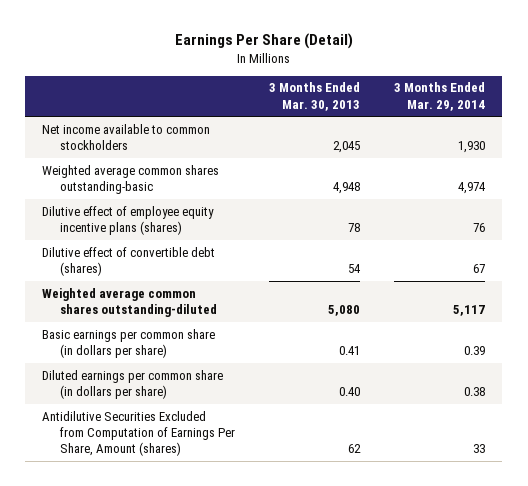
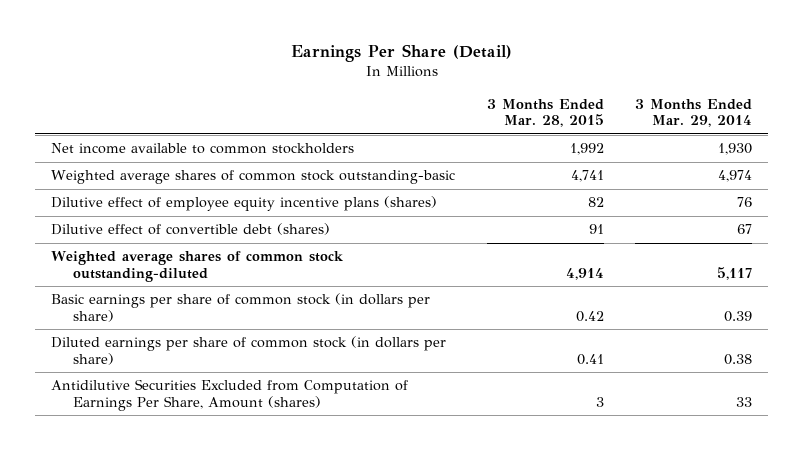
- | 3 Months Ended Mar. 30, 2013 | 3 Months Ended Mar. 29, 2014
+ | 3 Months Ended Mar. 28, 2015 | 3 Months Ended Mar. 29, 2014
- Weighted average common shares outstanding-basic | 4,948 | 4,974
+ Weighted average shares of common stock outstanding-basic | 4,741 | 4,974
- Weighted average common shares outstanding-diluted | 5,080 | 5,117
- Basic earnings per common share (in dollars per share) | 0.41 | 0.39
- Diluted earnings per common share (in dollars per share) | 0.40 | 0.38
+ Weighted average shares of common stock outstanding-diluted | 4,914 | 5,117
+ Basic earnings per share of common stock (in dollars per share) | 0.42 | 0.39
+ Diluted earnings per share of common stock (in dollars per share) | 0.41 | 0.38

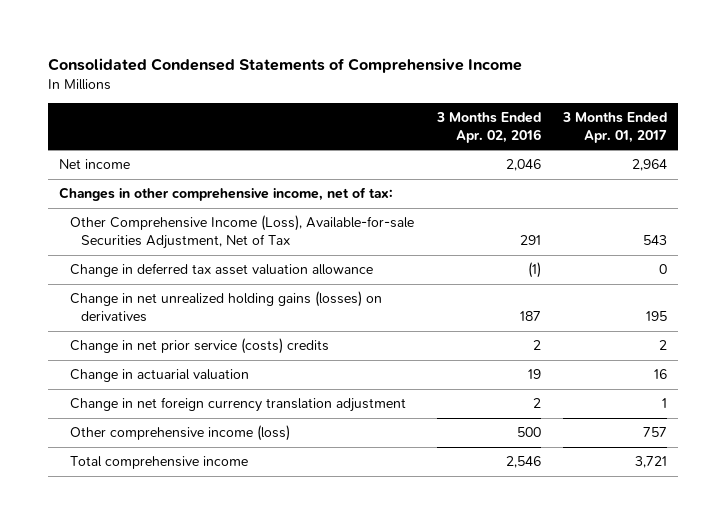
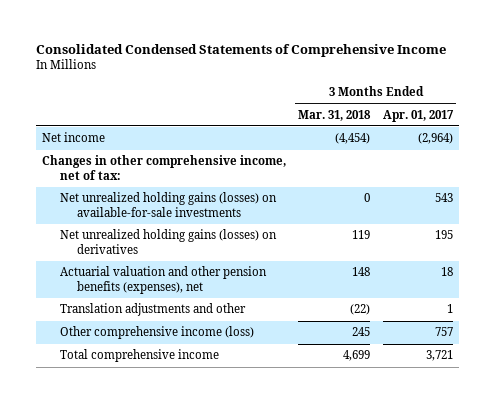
- | 3 Months Ended Apr. 02, 2016 | 3 Months Ended Apr. 01, 2017
+ | 3 Months Ended Mar. 31, 2018 | 3 Months Ended Apr. 01, 2017
- Net income | 2,046 | 2,964
+ Net income | (4,454) | (2,964)
- Other Comprehensive Income (Loss), Available-for-sale Securities Adjustment, Net of Tax | 291 | 543
- Change in deferred tax asset valuation allowance | (1) | 0
- Change in net unrealized holding gains (losses) on derivatives | 187 | 195
- Change in net prior service (costs) credits | 2 | 2
- Change in actuarial valuation | 19 | 16
- Change in net foreign currency translation adjustment | 2 | 1
+ Net unrealized holding gains (losses) on available-for-sale investments | 0 | 543
+ Net unrealized holding gains (losses) on derivatives | 119 | 195
+ Actuarial valuation and other pension benefits (expenses), net | 148 | 18
+ Translation adjustments and other | (22) | 1

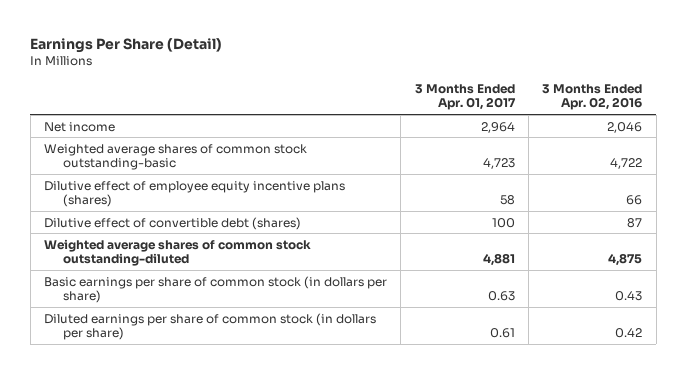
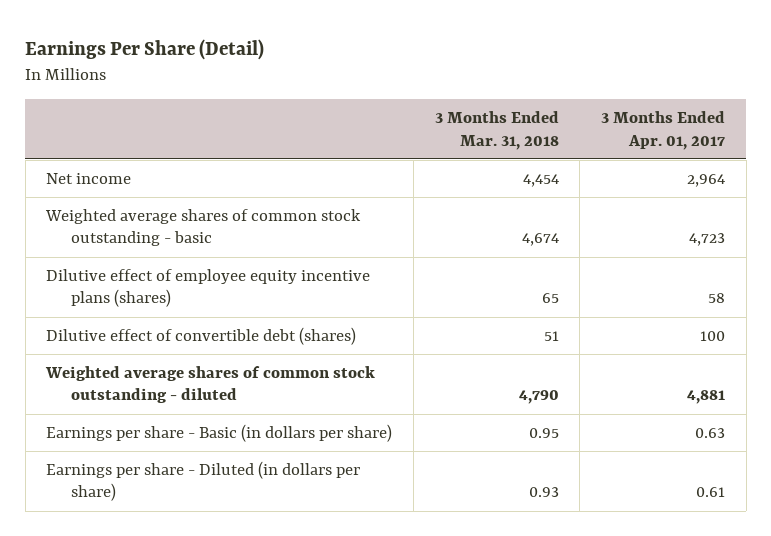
- | 3 Months Ended Apr. 01, 2017 | 3 Months Ended Apr. 02, 2016
+ | 3 Months Ended Mar. 31, 2018 | 3 Months Ended Apr. 01, 2017
- Weighted average shares of common stock outstanding-basic | 4,723 | 4,722
+ Weighted average shares of common stock outstanding - basic | 4,674 | 4,723
- Weighted average shares of common stock outstanding-diluted | 4,881 | 4,875
- Basic earnings per share of common stock (in dollars per share) | 0.63 | 0.43
- Diluted earnings per share of common stock (in dollars per share) | 0.61 | 0.42
+ Weighted average shares of common stock outstanding - diluted | 4,790 | 4,881
+ Earnings per share - Basic (in dollars per share) | 0.95 | 0.63
+ Earnings per share - Diluted (in dollars per share) | 0.93 | 0.61

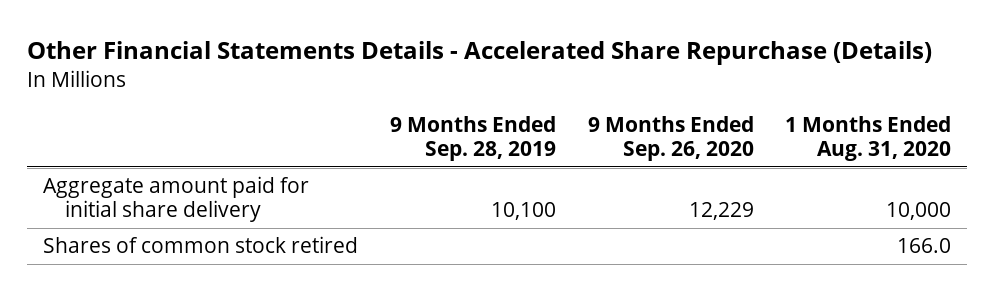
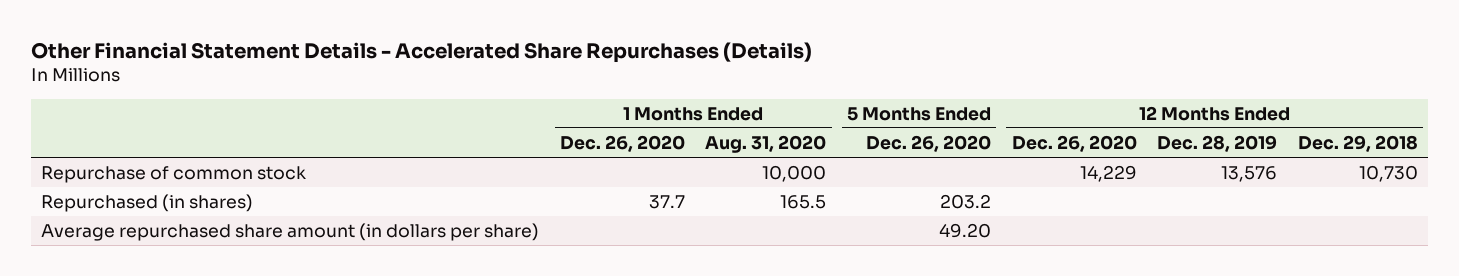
- Other Financial Statements Details - Accelerated Share Repurchase (Details)
+ Other Financial Statement Details - Accelerated Share Repurchases (Details)
- | 9 Months Ended Sep. 28, 2019 | 9 Months Ended Sep. 26, 2020 | 1 Months Ended Aug. 31, 2020
+ | 1 Months Ended Dec. 26, 2020 | 1 Months Ended Aug. 31, 2020 | 5 Months Ended Dec. 26, 2020 | 12 Months Ended Dec. 26, 2020 | 12 Months Ended Dec. 28, 2019 | 12 Months Ended Dec. 29, 2018
- Aggregate amount paid for initial share delivery | 10,100 | 12,229 | 10,000
- Shares of common stock retired | | | 166.0
+ Repurchase of common stock | | 10,000 | | 14,229 | 13,576 | 10,730
+ Repurchased (in shares) | 37.7 | 165.5 | 203.2 | | |
+ Average repurchased share amount (in dollars per share) | | | 49.20 | | |

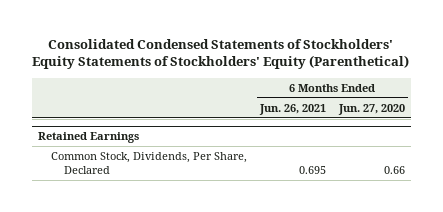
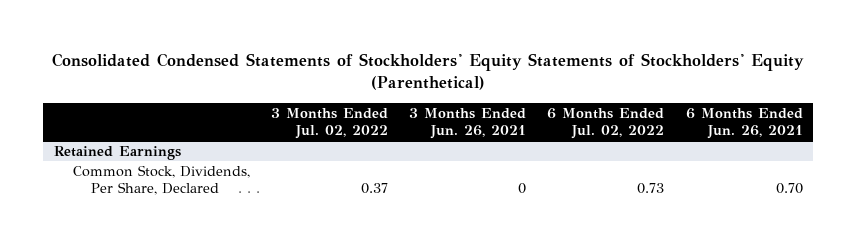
- | 6 Months Ended Jun. 26, 2021 | 6 Months Ended Jun. 27, 2020
+ | 3 Months Ended Jul. 02, 2022 | 3 Months Ended Jun. 26, 2021 | 6 Months Ended Jul. 02, 2022 | 6 Months Ended Jun. 26, 2021
@ Retained Earnings
- Common Stock, Dividends, Per Share, Declared | 0.695 | 0.66
+ Common Stock, Dividends, Per Share, Declared | 0.37 | 0 | 0.73 | 0.70

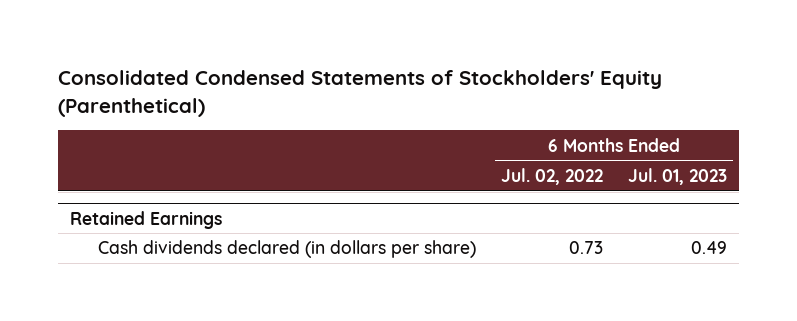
- Consolidated Condensed Statements of Stockholders' Equity Statements of Stockholders' Equity (Parenthetical)
+ Consolidated Condensed Statements of Stockholders' Equity (Parenthetical)
- | 3 Months Ended Jul. 02, 2022 | 3 Months Ended Jun. 26, 2021 | 6 Months Ended Jul. 02, 2022 | 6 Months Ended Jun. 26, 2021
+ | 6 Months Ended Jul. 02, 2022 | 6 Months Ended Jul. 01, 2023
@ Retained Earnings
- Common Stock, Dividends, Per Share, Declared | 0.37 | 0 | 0.73 | 0.70
+ Cash dividends declared (in dollars per share) | 0.73 | 0.49

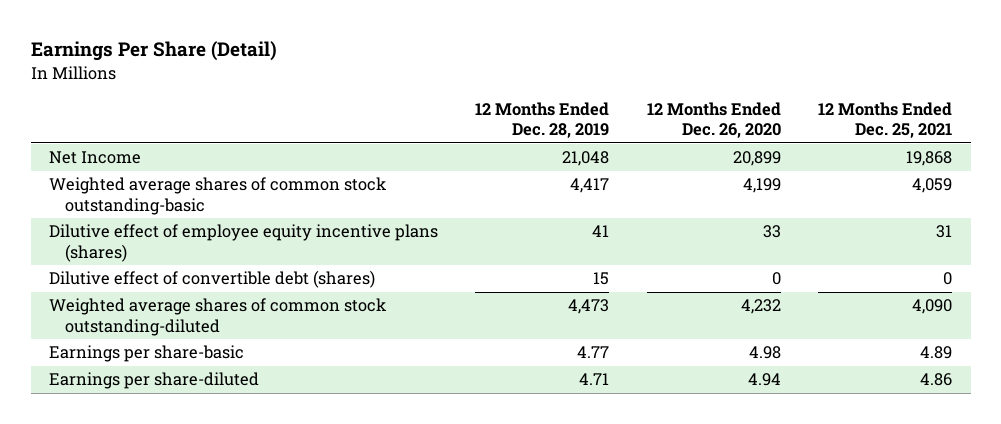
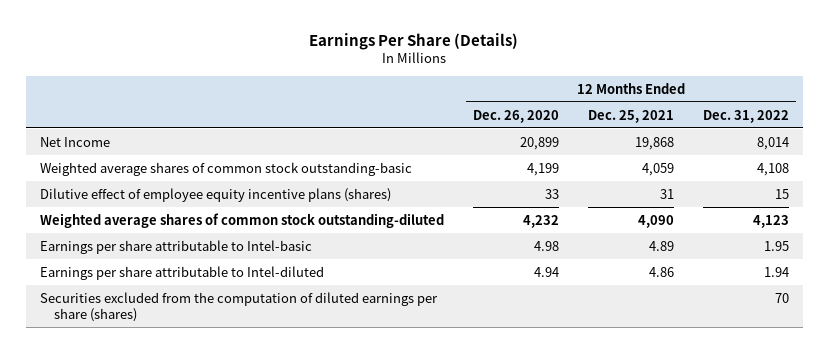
- Earnings Per Share (Detail)
+ Earnings Per Share (Details)
- | 12 Months Ended Dec. 28, 2019 | 12 Months Ended Dec. 26, 2020 | 12 Months Ended Dec. 25, 2021
+ | 12 Months Ended Dec. 26, 2020 | 12 Months Ended Dec. 25, 2021 | 12 Months Ended Dec. 31, 2022
- Dilutive effect of convertible debt (shares) | 15 | 0 | 0
- Earnings per share-basic | 4.77 | 4.98 | 4.89
- Earnings per share-diluted | 4.71 | 4.94 | 4.86
+ Earnings per share attributable to Intel-basic | 4.98 | 4.89 | 1.95
+ Earnings per share attributable to Intel-diluted | 4.94 | 4.86 | 1.94
+ Securities excluded from the computation of diluted earnings per share (shares) | | | 70

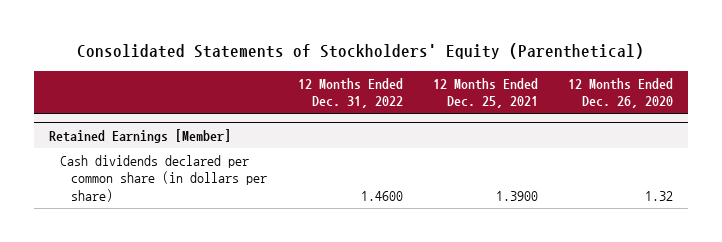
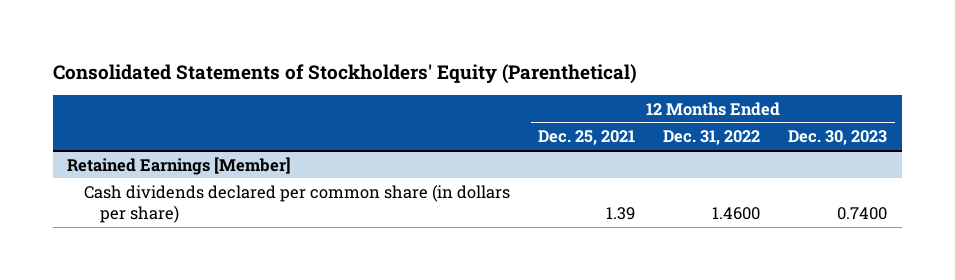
- | 12 Months Ended Dec. 31, 2022 | 12 Months Ended Dec. 25, 2021 | 12 Months Ended Dec. 26, 2020
+ | 12 Months Ended Dec. 25, 2021 | 12 Months Ended Dec. 31, 2022 | 12 Months Ended Dec. 30, 2023
@ Retained Earnings [Member]
- Cash dividends declared per common share (in dollars per share) | 1.4600 | 1.3900 | 1.32
+ Cash dividends declared per common share (in dollars per share) | 1.39 | 1.4600 | 0.7400

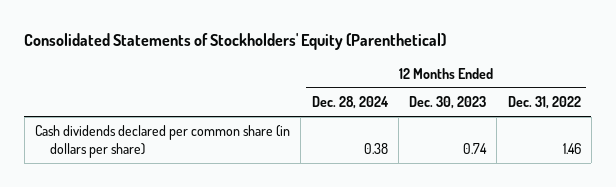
- | 12 Months Ended Dec. 25, 2021 | 12 Months Ended Dec. 31, 2022 | 12 Months Ended Dec. 30, 2023
+ | 12 Months Ended Dec. 28, 2024 | 12 Months Ended Dec. 30, 2023 | 12 Months Ended Dec. 31, 2022
- Retained Earnings [Member]
- Cash dividends declared per common share (in dollars per share) | 1.39 | 1.4600 | 0.7400
+ Cash dividends declared per common share (in dollars per share) | 0.38 | 0.74 | 1.46

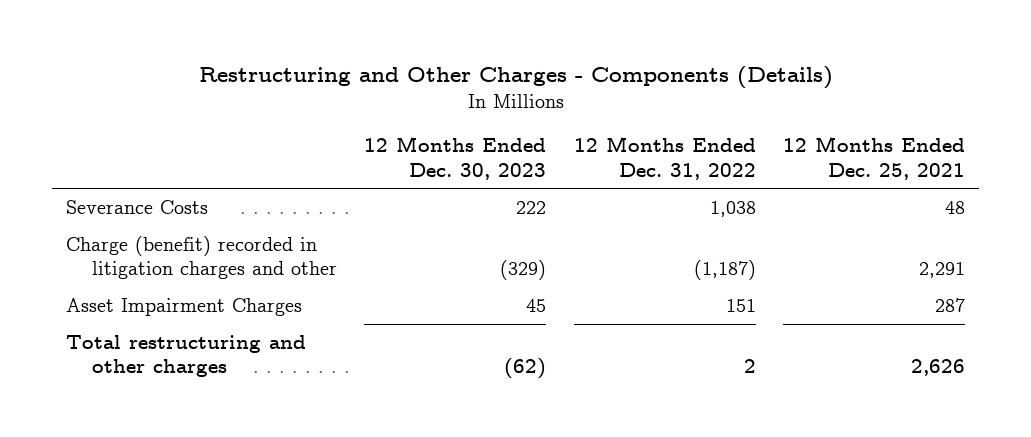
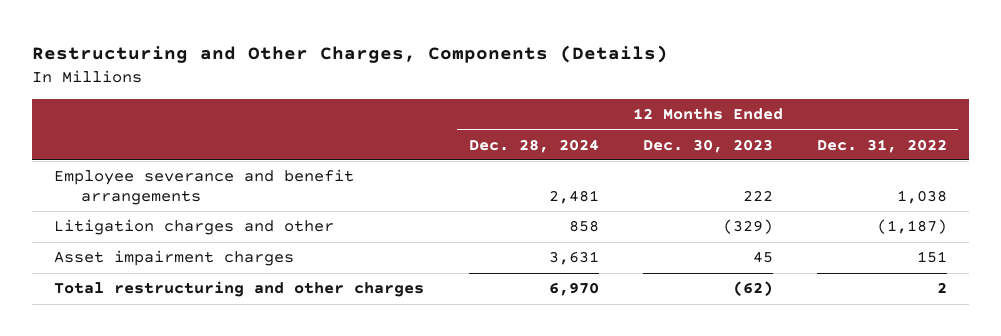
- Restructuring and Other Charges - Components (Details)
+ Restructuring and Other Charges, Components (Details)
- | 12 Months Ended Dec. 30, 2023 | 12 Months Ended Dec. 31, 2022 | 12 Months Ended Dec. 25, 2021
+ | 12 Months Ended Dec. 28, 2024 | 12 Months Ended Dec. 30, 2023 | 12 Months Ended Dec. 31, 2022
- Severance Costs | 222 | 1,038 | 48
- Charge (benefit) recorded in litigation charges and other | (329) | (1,187) | 2,291
- Asset Impairment Charges | 45 | 151 | 287
+ Employee severance and benefit arrangements | 2,481 | 222 | 1,038
+ Litigation charges and other | 858 | (329) | (1,187)
+ Asset impairment charges | 3,631 | 45 | 151

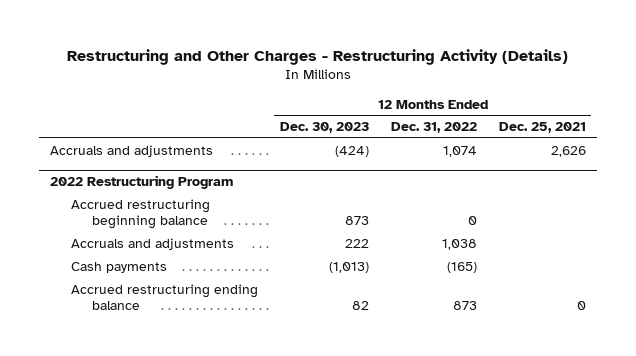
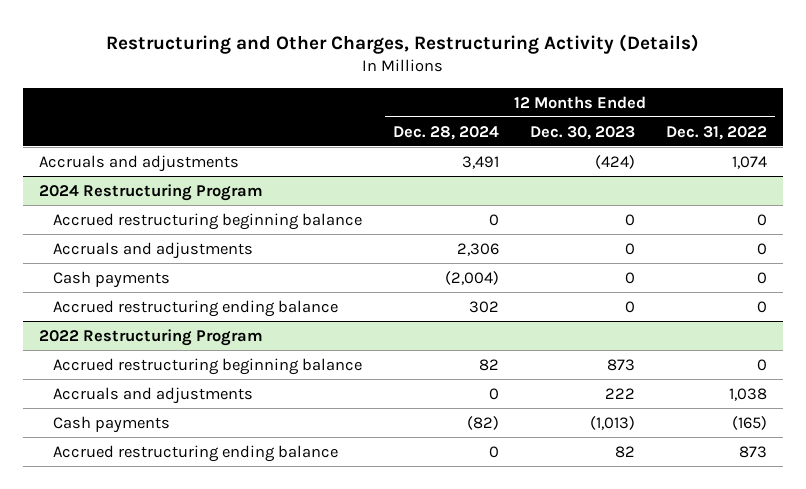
- Restructuring and Other Charges - Restructuring Activity (Details)
+ Restructuring and Other Charges, Restructuring Activity (Details)
- | 12 Months Ended Dec. 30, 2023 | 12 Months Ended Dec. 31, 2022 | 12 Months Ended Dec. 25, 2021
+ | 12 Months Ended Dec. 28, 2024 | 12 Months Ended Dec. 30, 2023 | 12 Months Ended Dec. 31, 2022
+ 2024 Restructuring Program
+ Accrued restructuring beginning balance | 0 | 0 | 0
+ Accruals and adjustments | 2,306 | 0 | 0
+ Cash payments | (2,004) | 0 | 0
+ Accrued restructuring ending balance | 302 | 0 | 0

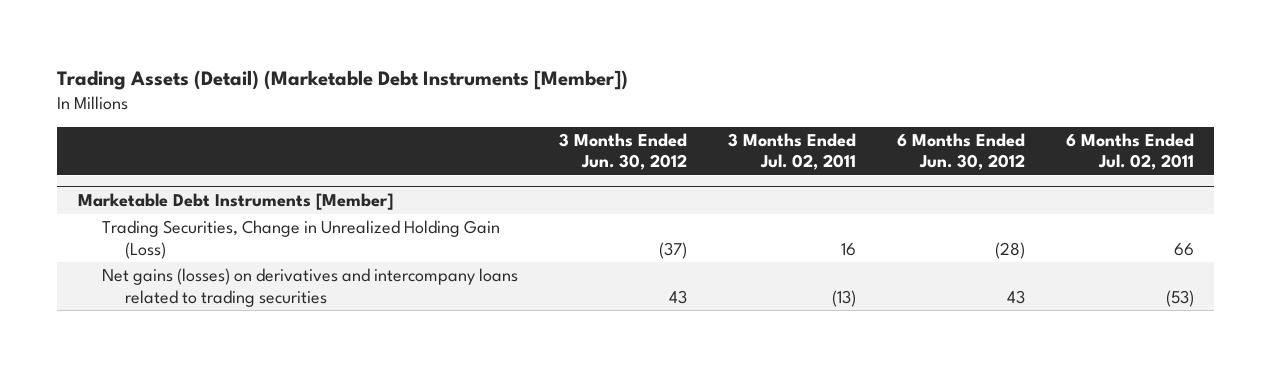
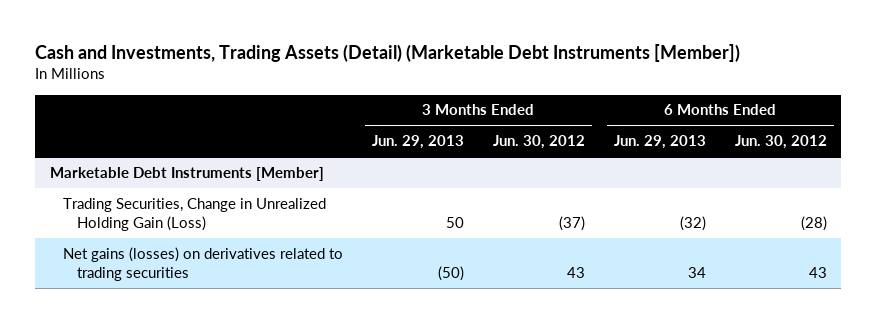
- Trading Assets (Detail) (Marketable Debt Instruments [Member])
+ Cash and Investments, Trading Assets (Detail) (Marketable Debt Instruments [Member])
- | 3 Months Ended Jun. 30, 2012 | 3 Months Ended Jul. 02, 2011 | 6 Months Ended Jun. 30, 2012 | 6 Months Ended Jul. 02, 2011
+ | 3 Months Ended Jun. 29, 2013 | 3 Months Ended Jun. 30, 2012 | 6 Months Ended Jun. 29, 2013 | 6 Months Ended Jun. 30, 2012
@ Marketable Debt Instruments [Member]
- Net gains (losses) on derivatives and intercompany loans related to trading securities | 43 | (13) | 43 | (53)
+ Net gains (losses) on derivatives related to trading securities | (50) | 43 | 34 | 43

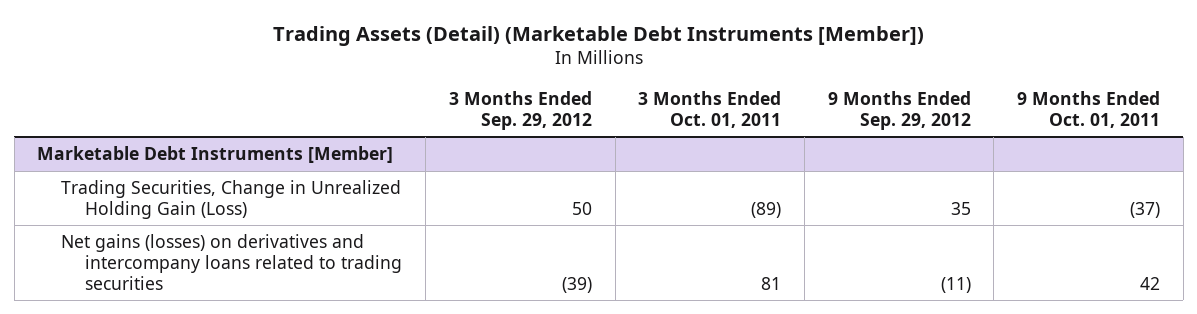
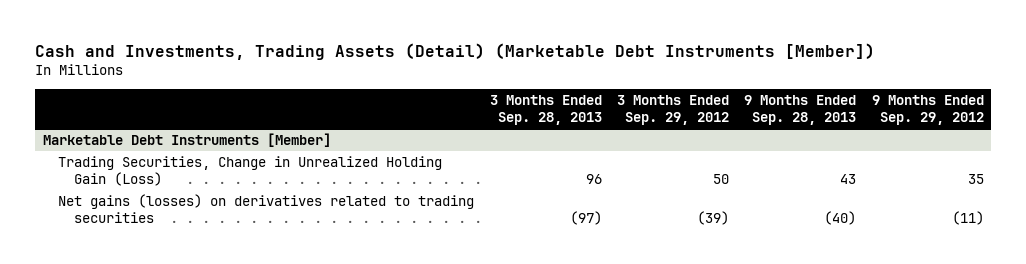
- Trading Assets (Detail) (Marketable Debt Instruments [Member])
+ Cash and Investments, Trading Assets (Detail) (Marketable Debt Instruments [Member])
- | 3 Months Ended Sep. 29, 2012 | 3 Months Ended Oct. 01, 2011 | 9 Months Ended Sep. 29, 2012 | 9 Months Ended Oct. 01, 2011
+ | 3 Months Ended Sep. 28, 2013 | 3 Months Ended Sep. 29, 2012 | 9 Months Ended Sep. 28, 2013 | 9 Months Ended Sep. 29, 2012
@ Marketable Debt Instruments [Member]
- Net gains (losses) on derivatives and intercompany loans related to trading securities | (39) | 81 | (11) | 42
+ Net gains (losses) on derivatives related to trading securities | (97) | (39) | (40) | (11)

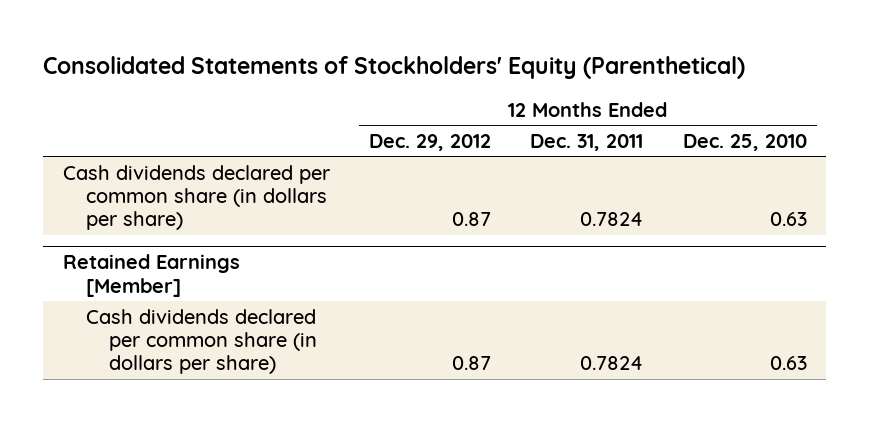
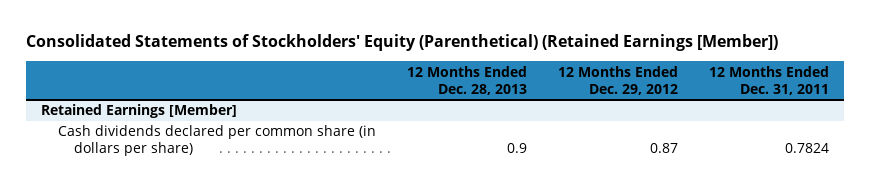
- Consolidated Statements of Stockholders' Equity (Parenthetical)
+ Consolidated Statements of Stockholders' Equity (Parenthetical) (Retained Earnings [Member])
- | 12 Months Ended Dec. 29, 2012 | 12 Months Ended Dec. 31, 2011 | 12 Months Ended Dec. 25, 2010
+ | 12 Months Ended Dec. 28, 2013 | 12 Months Ended Dec. 29, 2012 | 12 Months Ended Dec. 31, 2011
- Cash dividends declared per common share (in dollars per share) | 0.87 | 0.7824 | 0.63

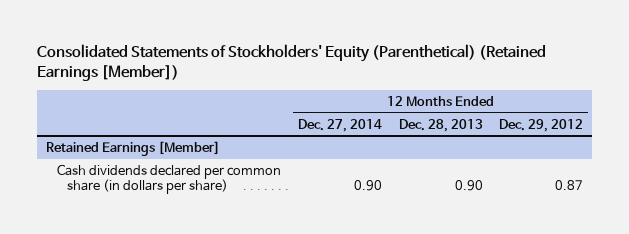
- | 12 Months Ended Dec. 28, 2013 | 12 Months Ended Dec. 29, 2012 | 12 Months Ended Dec. 31, 2011
+ | 12 Months Ended Dec. 27, 2014 | 12 Months Ended Dec. 28, 2013 | 12 Months Ended Dec. 29, 2012
@ Retained Earnings [Member]
- Cash dividends declared per common share (in dollars per share) | 0.9 | 0.87 | 0.7824
+ Cash dividends declared per common share (in dollars per share) | 0.90 | 0.90 | 0.87

